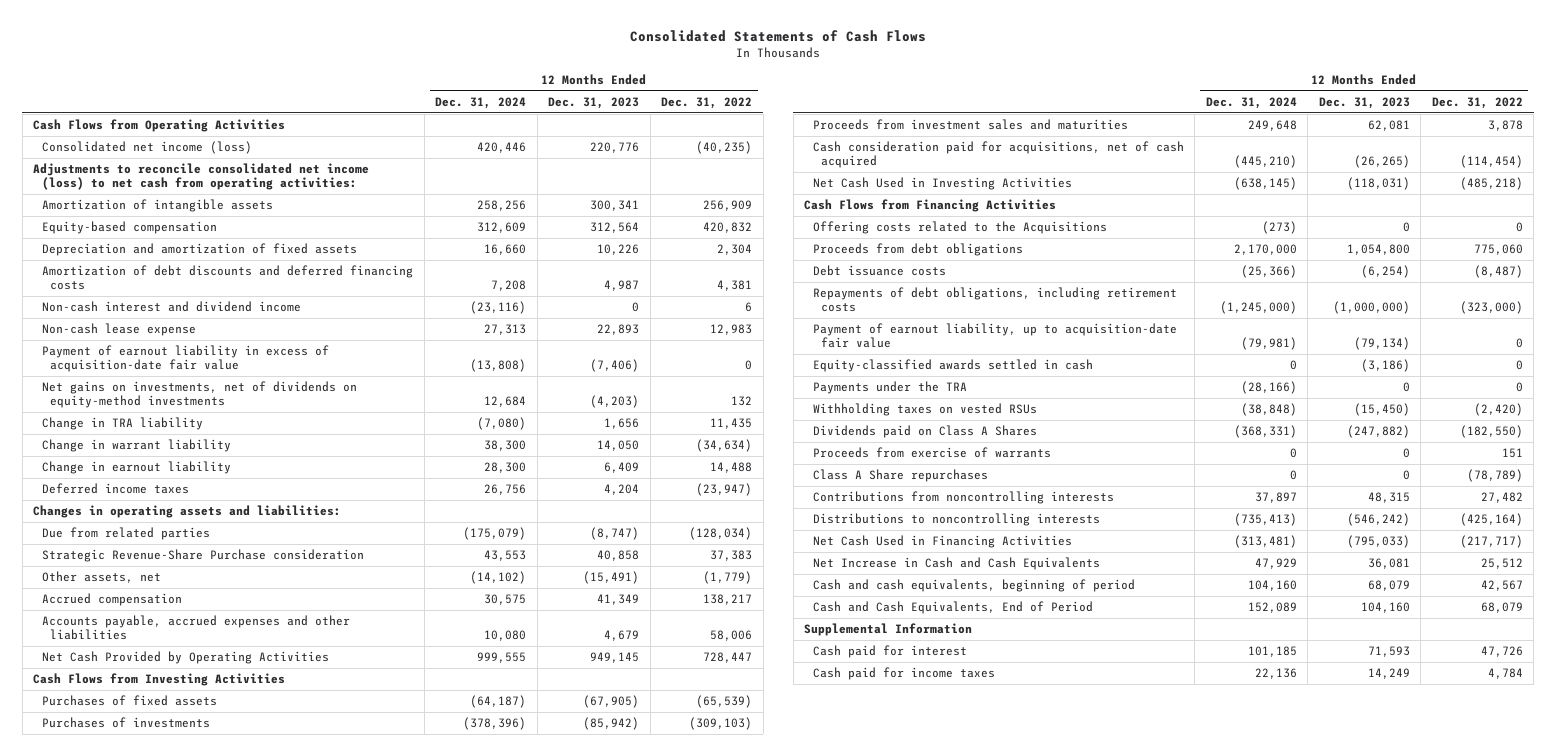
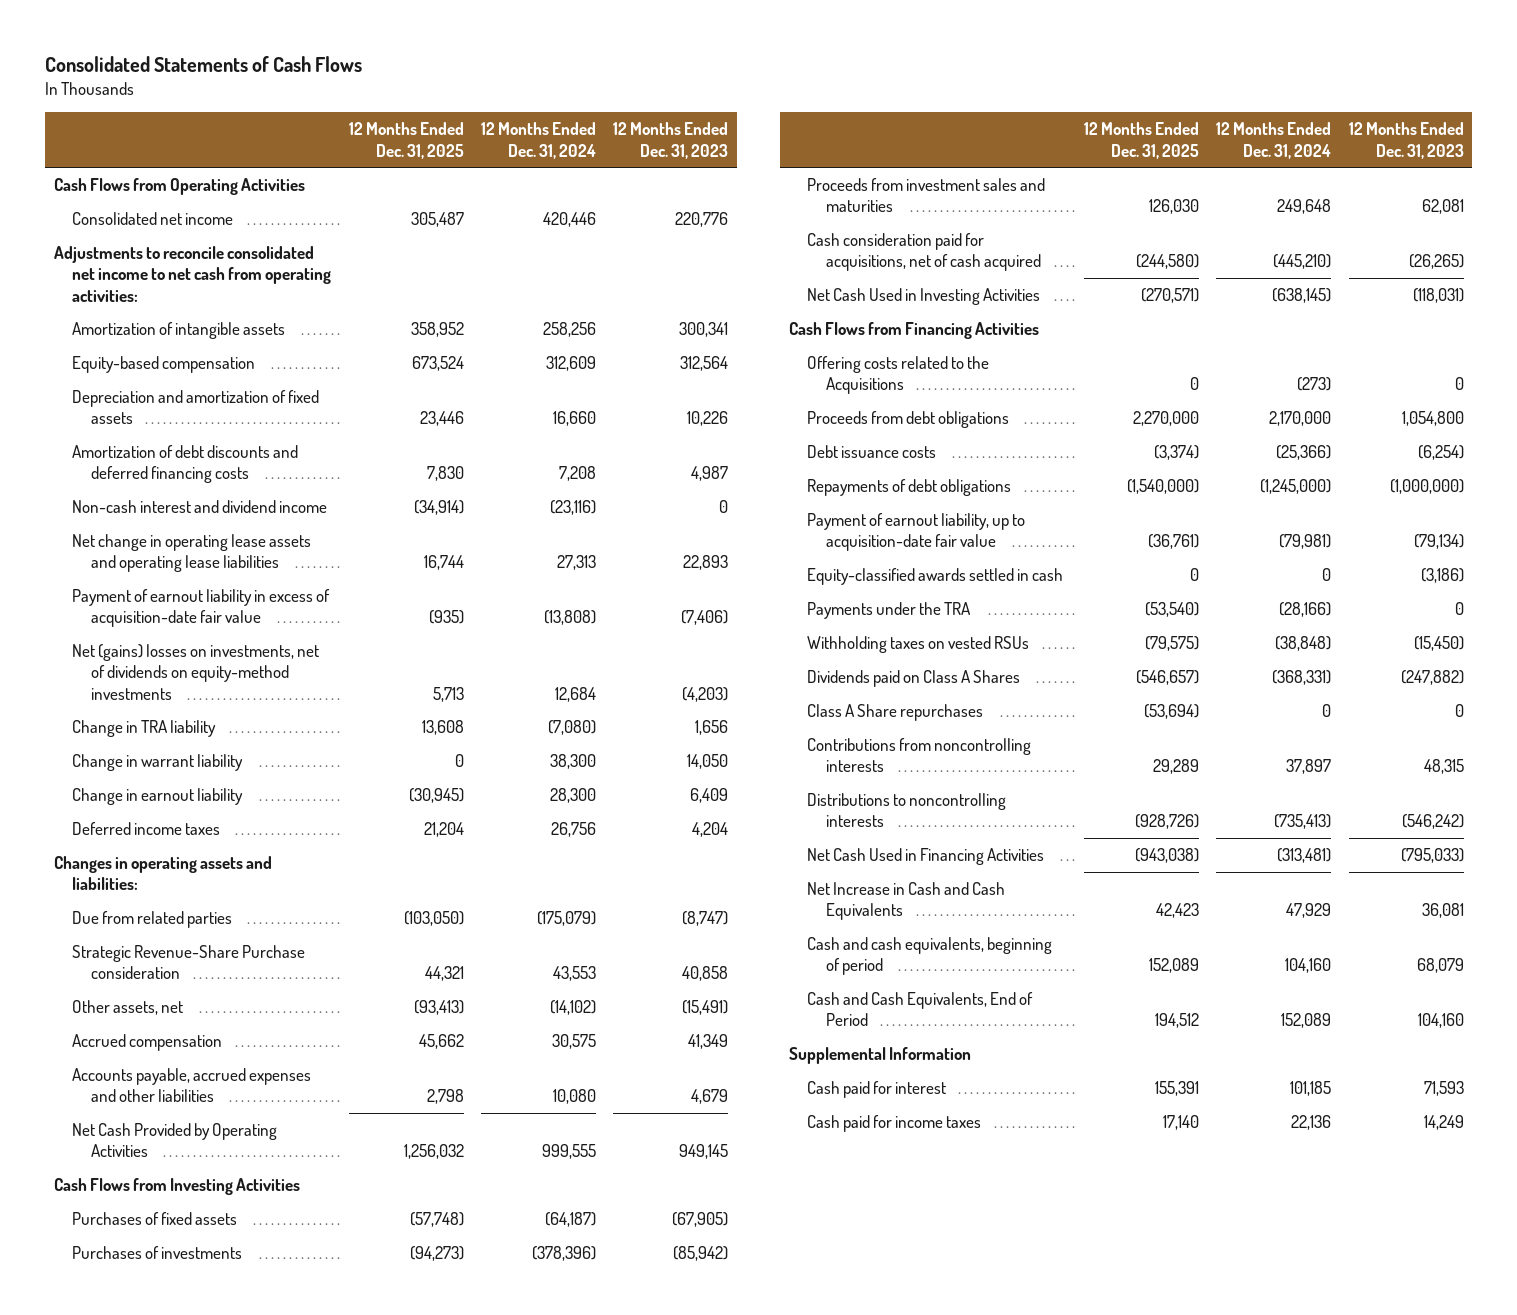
- | 12 Months Ended Dec. 31, 2024 | 12 Months Ended Dec. 31, 2023 | 12 Months Ended Dec. 31, 2022
+ | 12 Months Ended Dec. 31, 2025 | 12 Months Ended Dec. 31, 2024 | 12 Months Ended Dec. 31, 2023
- Consolidated net income (loss) | 420,446 | 220,776 | (40,235)
- Adjustments to reconcile consolidated net income (loss) to net cash from operating activities:
+ Consolidated net income | 305,487 | 420,446 | 220,776
+ Adjustments to reconcile consolidated net income to net cash from operating activities:
- Non-cash lease expense | 27,313 | 22,893 | 12,983
+ Net change in operating lease assets and operating lease liabilities | 16,744 | 27,313 | 22,893
- Net gains on investments, net of dividends on equity-method investments | 12,684 | (4,203) | 132
+ Net (gains) losses on investments, net of dividends on equity-method investments | 5,713 | 12,684 | (4,203)
- Repayments of debt obligations, including retirement costs | (1,245,000) | (1,000,000) | (323,000)
+ Repayments of debt obligations | (1,540,000) | (1,245,000) | (1,000,000)
- Proceeds from exercise of warrants | 0 | 0 | 151

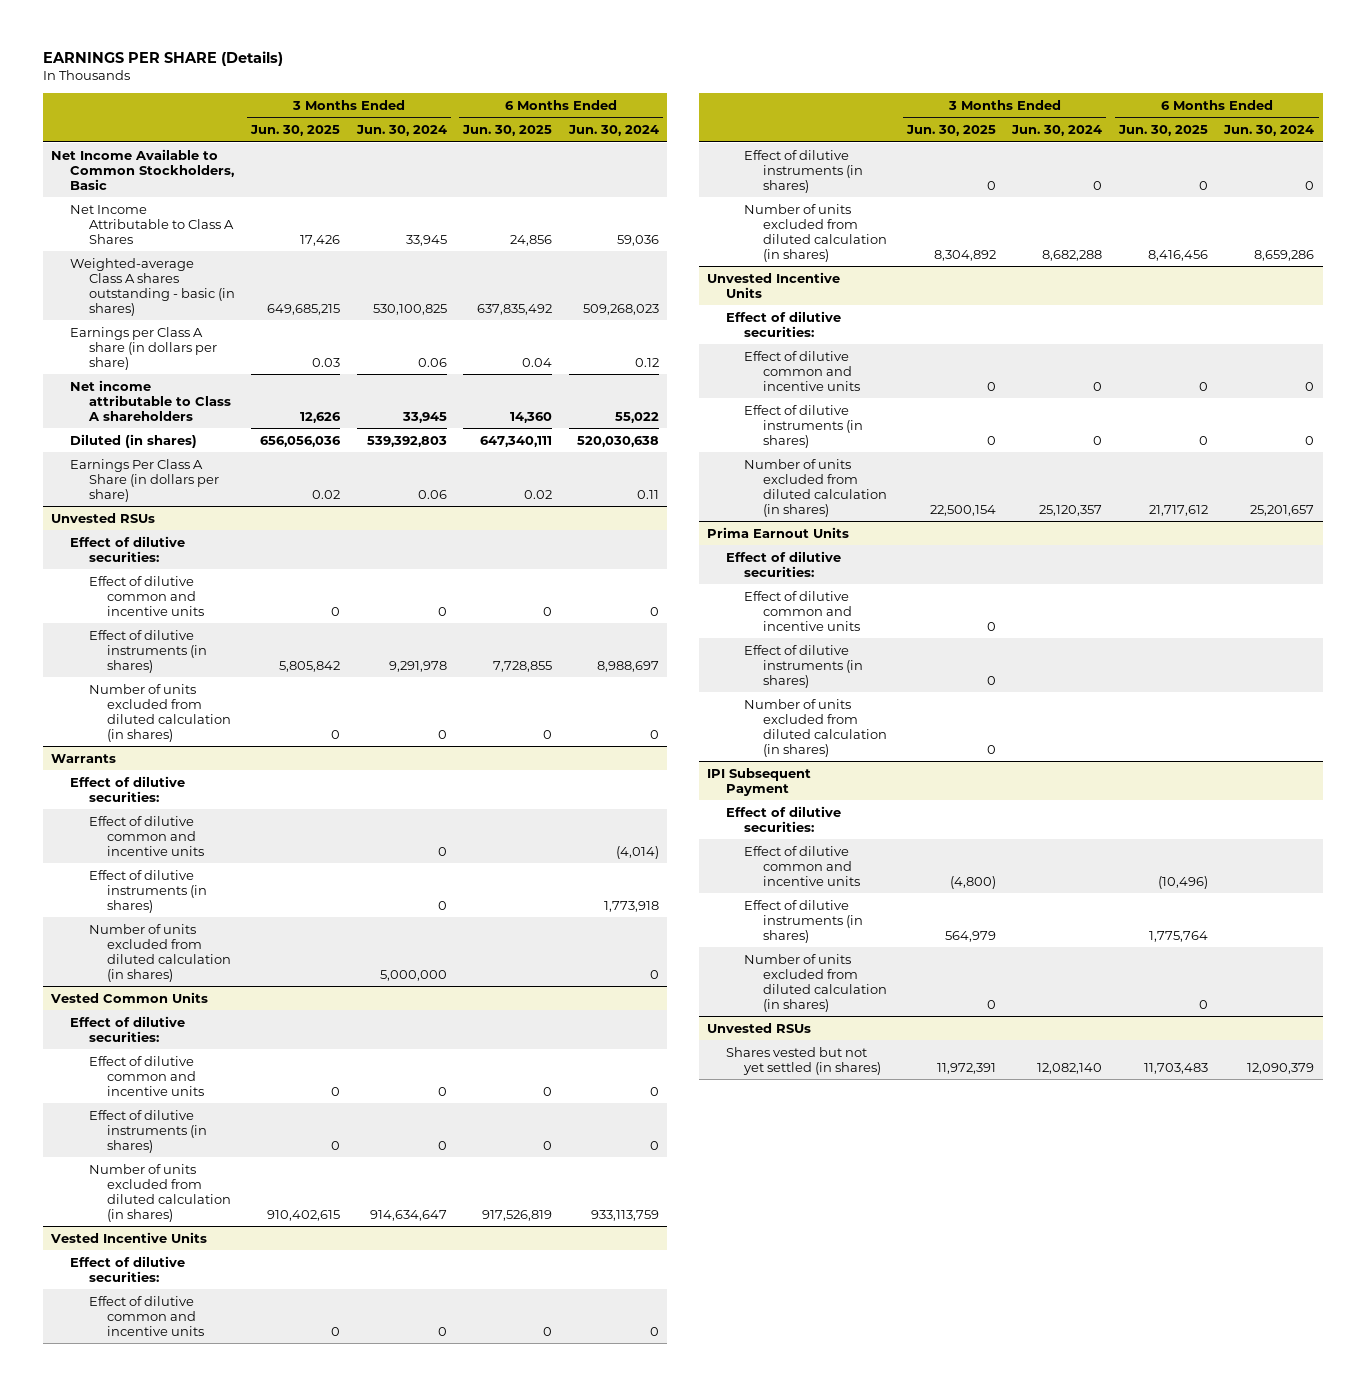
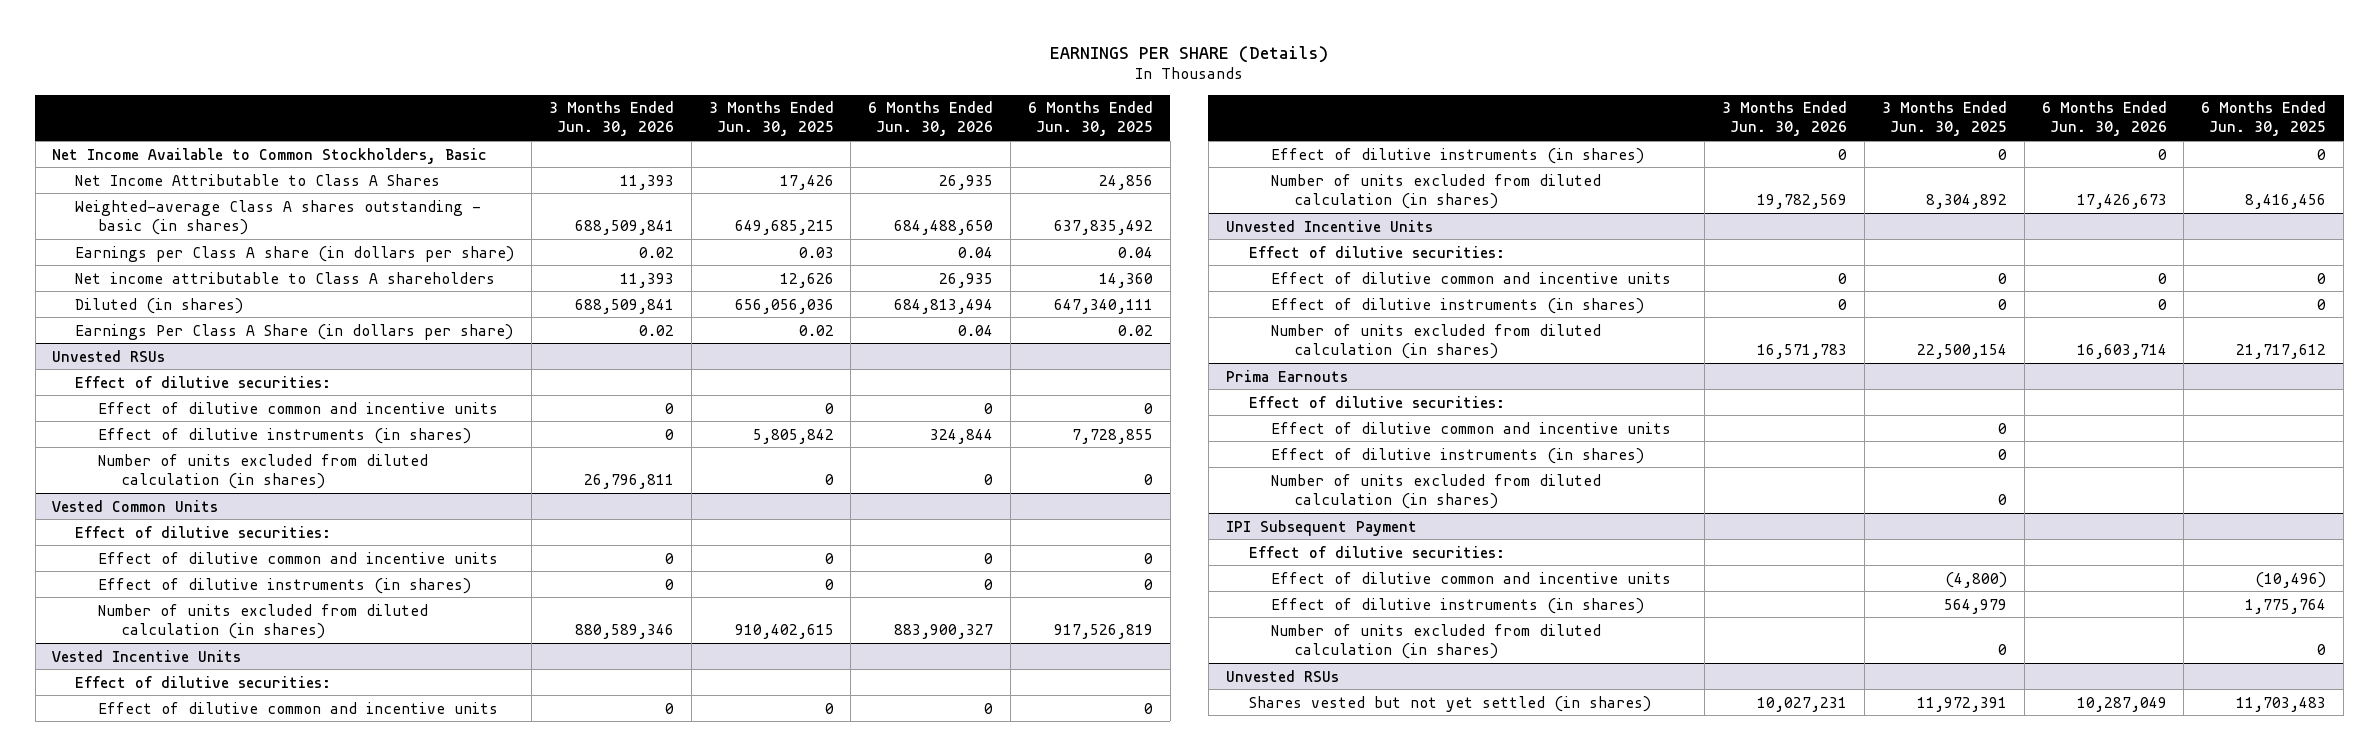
- | 3 Months Ended Jun. 30, 2025 | 3 Months Ended Jun. 30, 2024 | 6 Months Ended Jun. 30, 2025 | 6 Months Ended Jun. 30, 2024
+ | 3 Months Ended Jun. 30, 2026 | 3 Months Ended Jun. 30, 2025 | 6 Months Ended Jun. 30, 2026 | 6 Months Ended Jun. 30, 2025
- Warrants
- Effect of dilutive securities:
- Effect of dilutive common and incentive units | | 0 | | (4,014)
- Effect of dilutive instruments (in shares) | | 0 | | 1,773,918
- Number of units excluded from diluted calculation (in shares) | | 5,000,000 | | 0
- Prima Earnout Units
+ Prima Earnouts

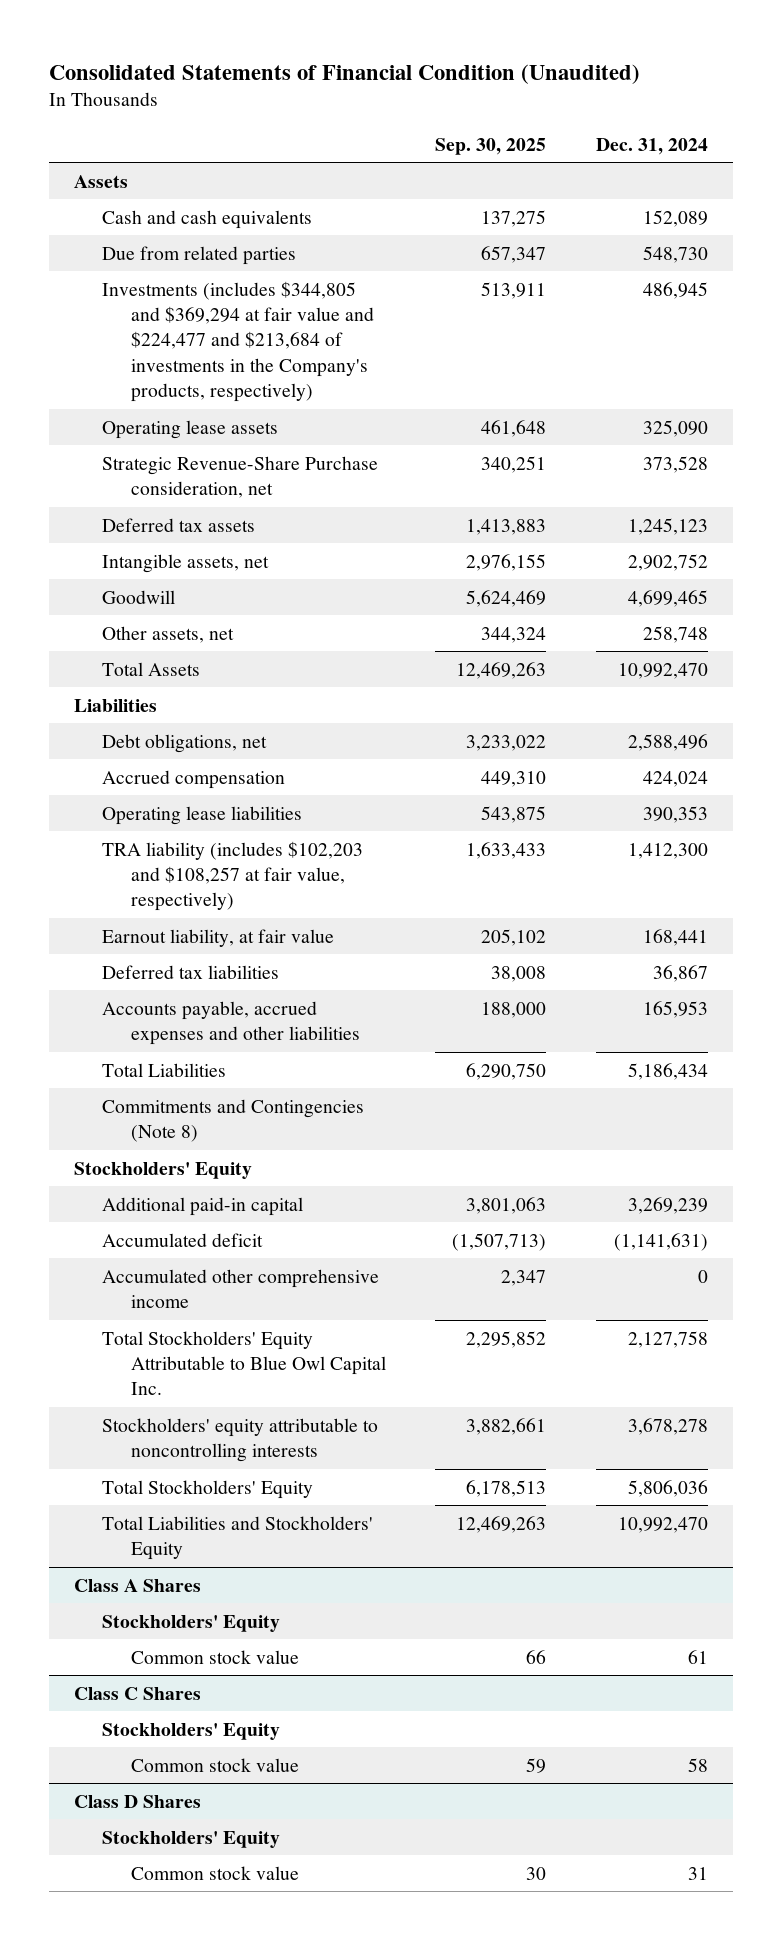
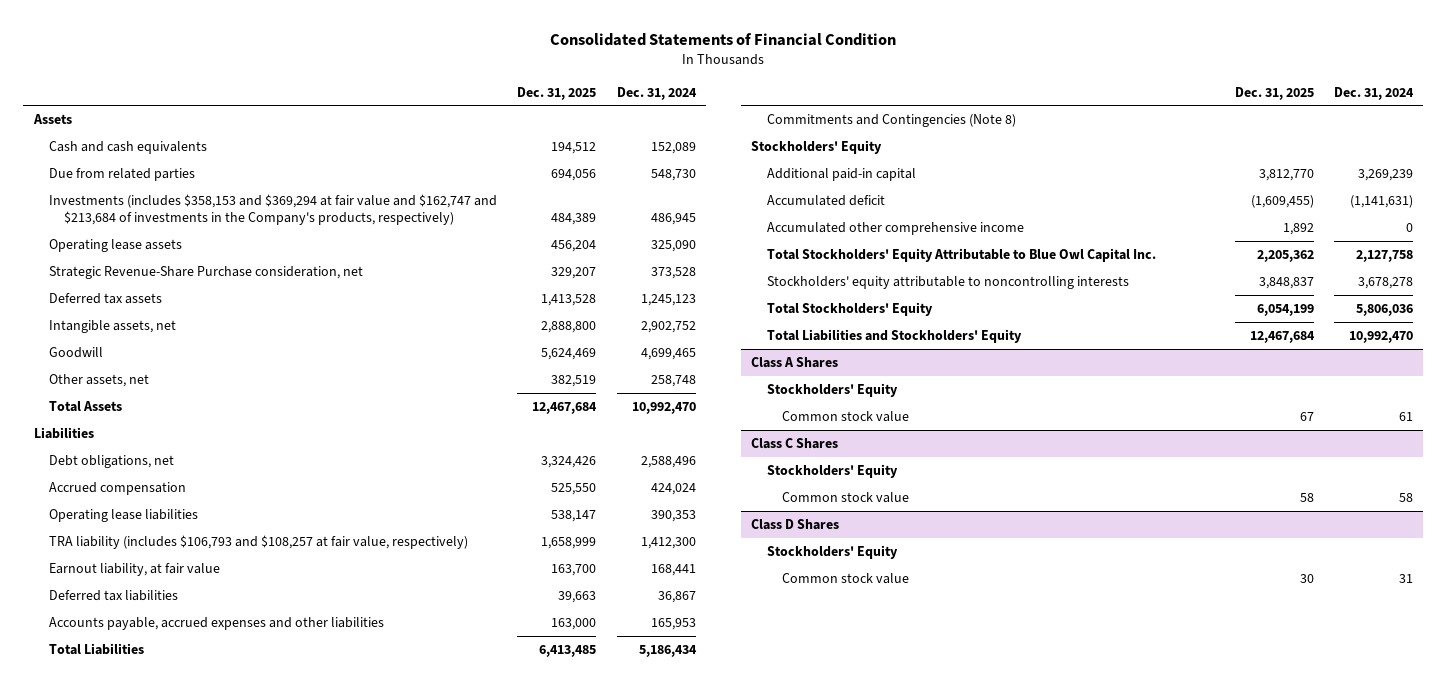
- Consolidated Statements of Financial Condition (Unaudited)
+ Consolidated Statements of Financial Condition
- | Sep. 30, 2025 | Dec. 31, 2024
+ | Dec. 31, 2025 | Dec. 31, 2024
- Investments (includes $344,805 and $369,294 at fair value and $224,477 and $213,684 of investments in the Company's products, respectively) | 513,911 | 486,945
+ Investments (includes $358,153 and $369,294 at fair value and $162,747 and $213,684 of investments in the Company's products, respectively) | 484,389 | 486,945
- TRA liability (includes $102,203 and $108,257 at fair value, respectively) | 1,633,433 | 1,412,300
+ TRA liability (includes $106,793 and $108,257 at fair value, respectively) | 1,658,999 | 1,412,300

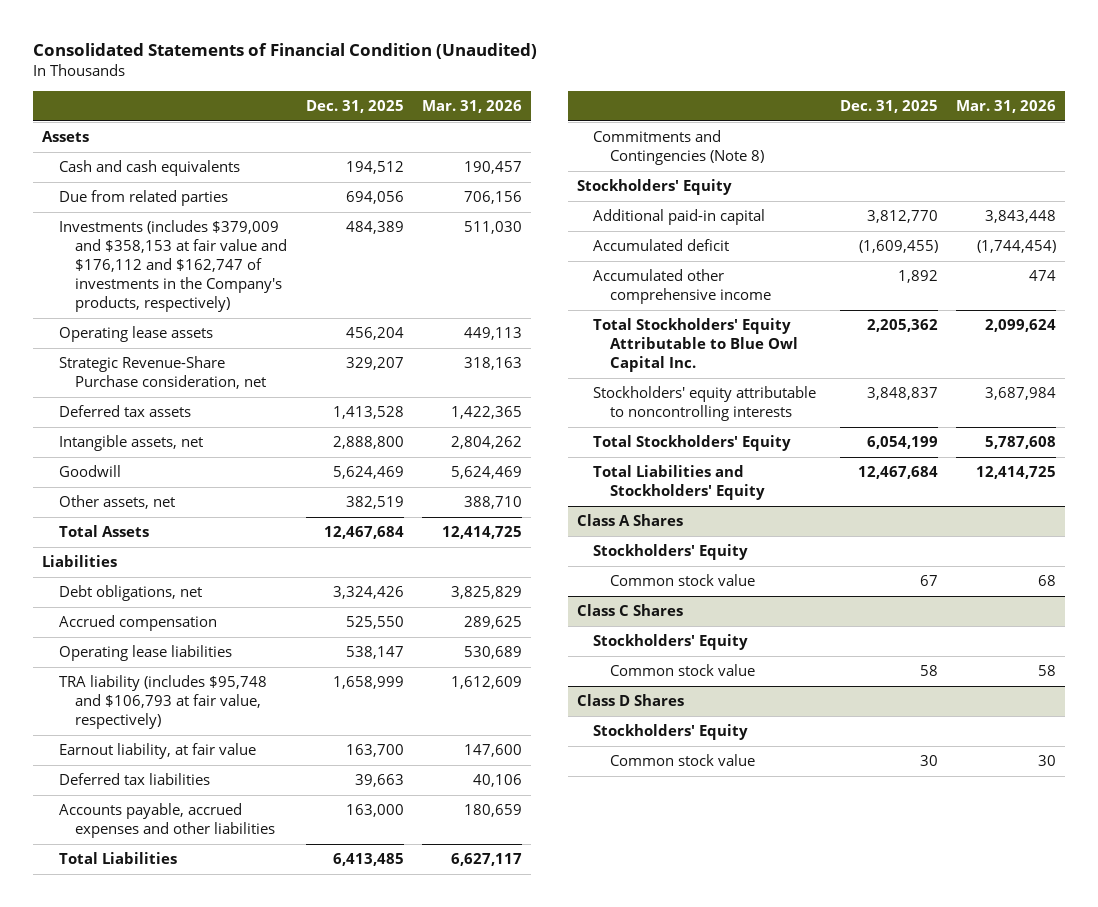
- Consolidated Statements of Financial Condition
+ Consolidated Statements of Financial Condition (Unaudited)
- | Dec. 31, 2025 | Dec. 31, 2024
+ | Dec. 31, 2025 | Mar. 31, 2026
- Investments (includes $358,153 and $369,294 at fair value and $162,747 and $213,684 of investments in the Company's products, respectively) | 484,389 | 486,945
+ Investments (includes $379,009 and $358,153 at fair value and $176,112 and $162,747 of investments in the Company's products, respectively) | 484,389 | 511,030
- TRA liability (includes $106,793 and $108,257 at fair value, respectively) | 1,658,999 | 1,412,300
+ TRA liability (includes $95,748 and $106,793 at fair value, respectively) | 1,658,999 | 1,612,609

